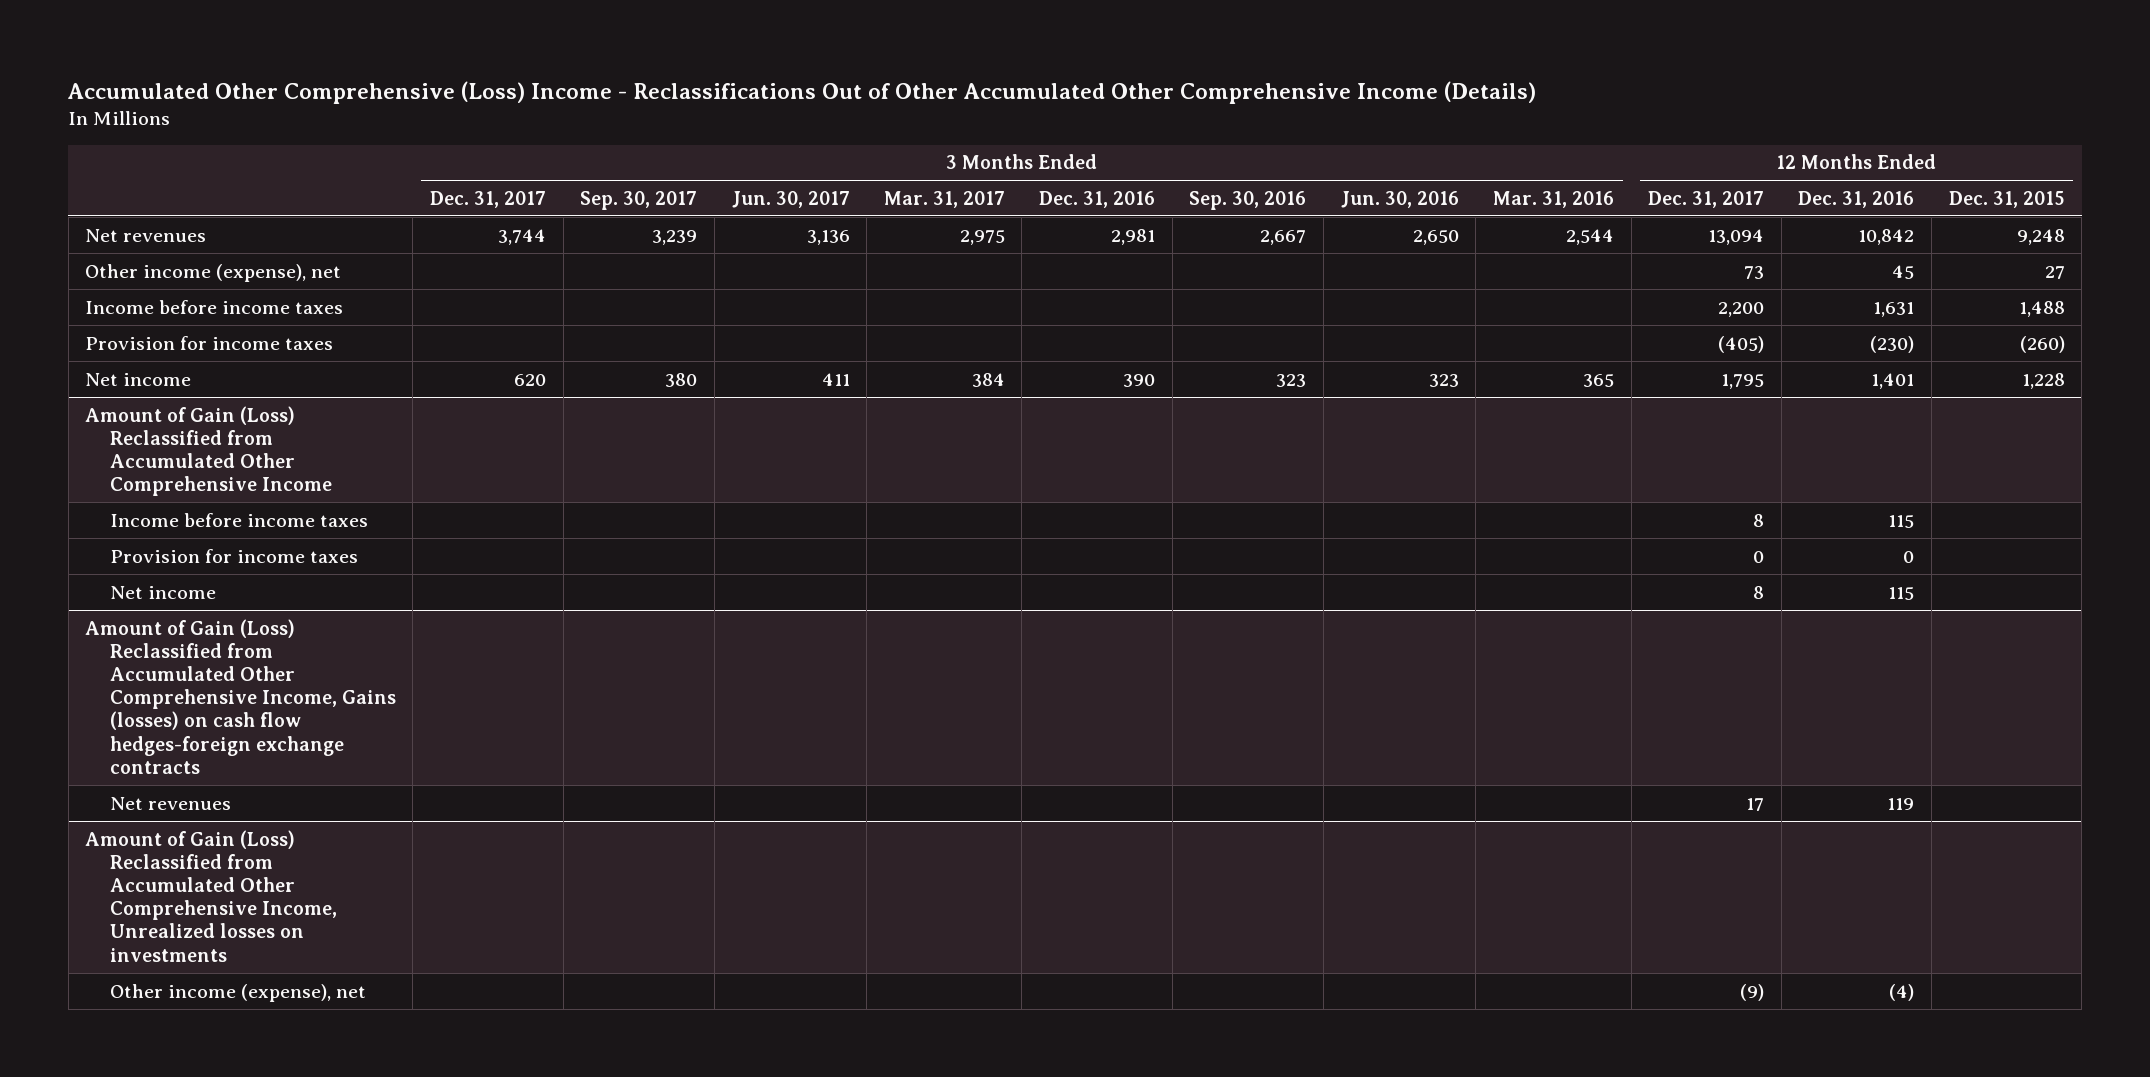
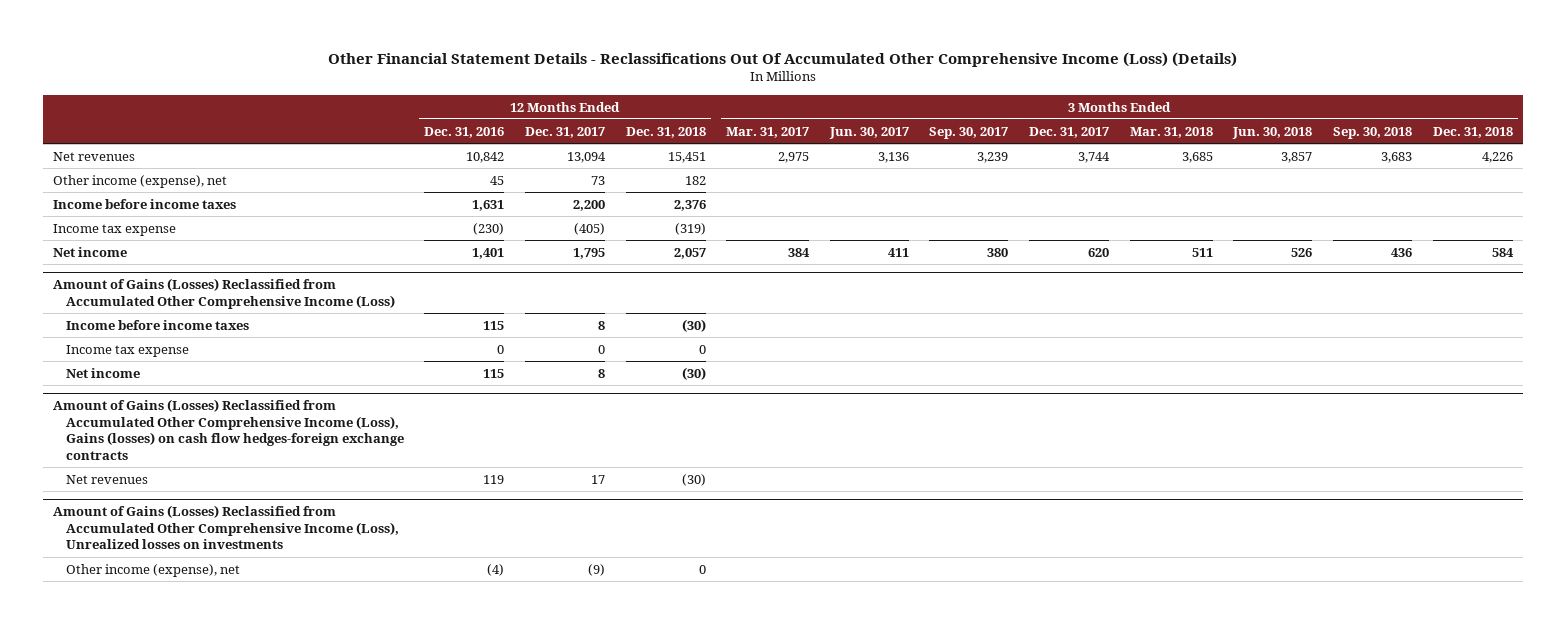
- Accumulated Other Comprehensive (Loss) Income - Reclassifications Out of Other Accumulated Other Comprehensive Income (Details)
+ Other Financial Statement Details - Reclassifications Out Of Accumulated Other Comprehensive Income (Loss) (Details)
- | 3 Months Ended Dec. 31, 2017 | 3 Months Ended Sep. 30, 2017 | 3 Months Ended Jun. 30, 2017 | 3 Months Ended Mar. 31, 2017 | 3 Months Ended Dec. 31, 2016 | 3 Months Ended Sep. 30, 2016 | 3 Months Ended Jun. 30, 2016 | 3 Months Ended Mar. 31, 2016 | 12 Months Ended Dec. 31, 2017 | 12 Months Ended Dec. 31, 2016 | 12 Months Ended Dec. 31, 2015
+ | 12 Months Ended Dec. 31, 2016 | 12 Months Ended Dec. 31, 2017 | 12 Months Ended Dec. 31, 2018 | 3 Months Ended Mar. 31, 2017 | 3 Months Ended Jun. 30, 2017 | 3 Months Ended Sep. 30, 2017 | 3 Months Ended Dec. 31, 2017 | 3 Months Ended Mar. 31, 2018 | 3 Months Ended Jun. 30, 2018 | 3 Months Ended Sep. 30, 2018 | 3 Months Ended Dec. 31, 2018
- Provision for income taxes | | | | | | | | | (405) | (230) | (260)
+ Income tax expense | (230) | (405) | (319) | | | | | | | |
- Amount of Gain (Loss) Reclassified from Accumulated Other Comprehensive Income
+ Amount of Gains (Losses) Reclassified from Accumulated Other Comprehensive Income (Loss)
- Provision for income taxes | | | | | | | | | 0 | 0 |
+ Income tax expense | 0 | 0 | 0 | | | | | | | |
- Amount of Gain (Loss) Reclassified from Accumulated Other Comprehensive Income, Gains (losses) on cash flow hedges-foreign exchange contracts
+ Amount of Gains (Losses) Reclassified from Accumulated Other Comprehensive Income (Loss), Gains (losses) on cash flow hedges-foreign exchange contracts
- Amount of Gain (Loss) Reclassified from Accumulated Other Comprehensive Income, Unrealized losses on investments
+ Amount of Gains (Losses) Reclassified from Accumulated Other Comprehensive Income (Loss), Unrealized losses on investments

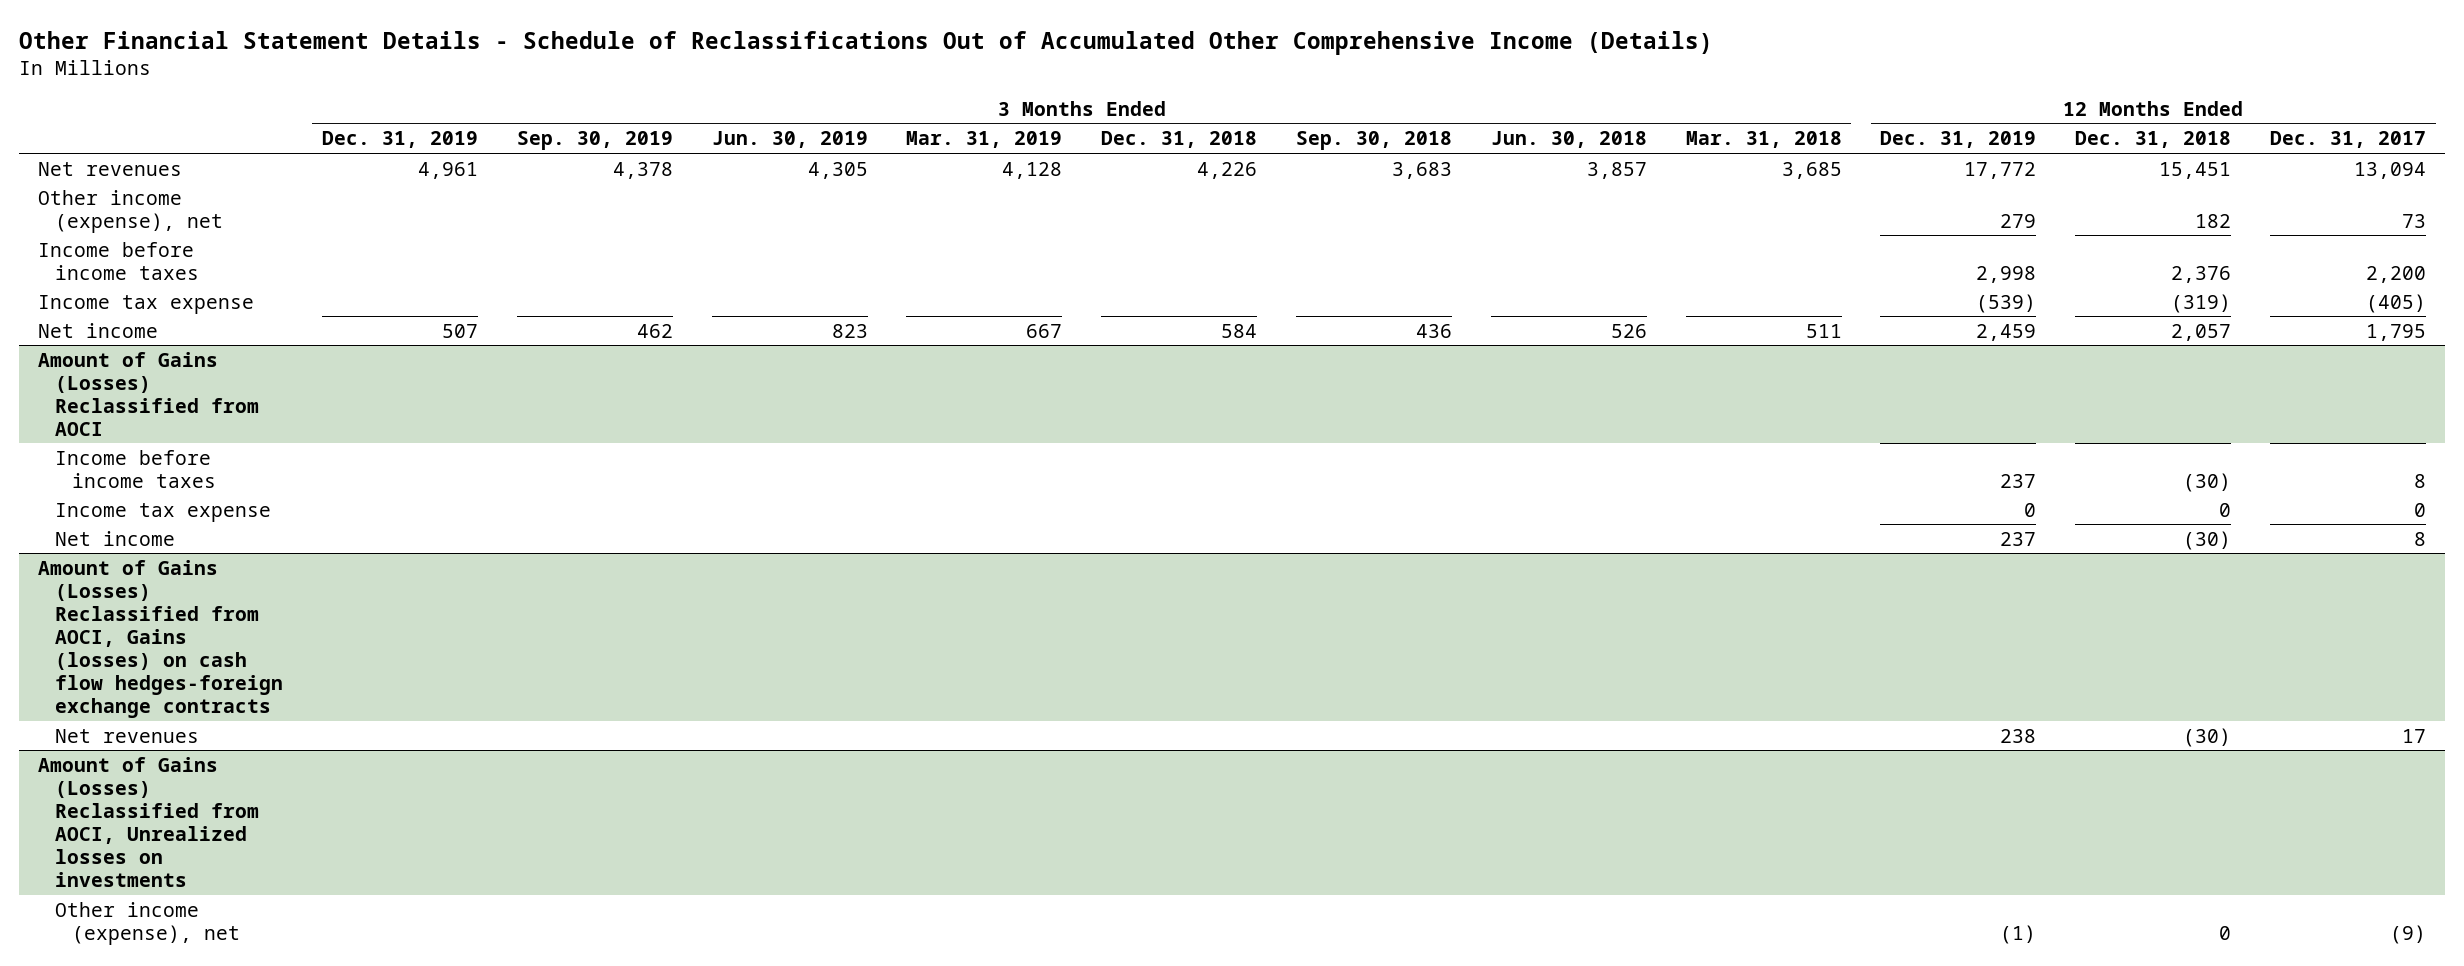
- Other Financial Statement Details - Reclassifications Out Of Accumulated Other Comprehensive Income (Loss) (Details)
+ Other Financial Statement Details - Schedule of Reclassifications Out of Accumulated Other Comprehensive Income (Details)
- | 12 Months Ended Dec. 31, 2016 | 12 Months Ended Dec. 31, 2017 | 12 Months Ended Dec. 31, 2018 | 3 Months Ended Mar. 31, 2017 | 3 Months Ended Jun. 30, 2017 | 3 Months Ended Sep. 30, 2017 | 3 Months Ended Dec. 31, 2017 | 3 Months Ended Mar. 31, 2018 | 3 Months Ended Jun. 30, 2018 | 3 Months Ended Sep. 30, 2018 | 3 Months Ended Dec. 31, 2018
+ | 3 Months Ended Dec. 31, 2019 | 3 Months Ended Sep. 30, 2019 | 3 Months Ended Jun. 30, 2019 | 3 Months Ended Mar. 31, 2019 | 3 Months Ended Dec. 31, 2018 | 3 Months Ended Sep. 30, 2018 | 3 Months Ended Jun. 30, 2018 | 3 Months Ended Mar. 31, 2018 | 12 Months Ended Dec. 31, 2019 | 12 Months Ended Dec. 31, 2018 | 12 Months Ended Dec. 31, 2017
- Amount of Gains (Losses) Reclassified from Accumulated Other Comprehensive Income (Loss)
+ Amount of Gains (Losses) Reclassified from AOCI
- Amount of Gains (Losses) Reclassified from Accumulated Other Comprehensive Income (Loss), Gains (losses) on cash flow hedges-foreign exchange contracts
+ Amount of Gains (Losses) Reclassified from AOCI, Gains (losses) on cash flow hedges-foreign exchange contracts
- Amount of Gains (Losses) Reclassified from Accumulated Other Comprehensive Income (Loss), Unrealized losses on investments
+ Amount of Gains (Losses) Reclassified from AOCI, Unrealized losses on investments

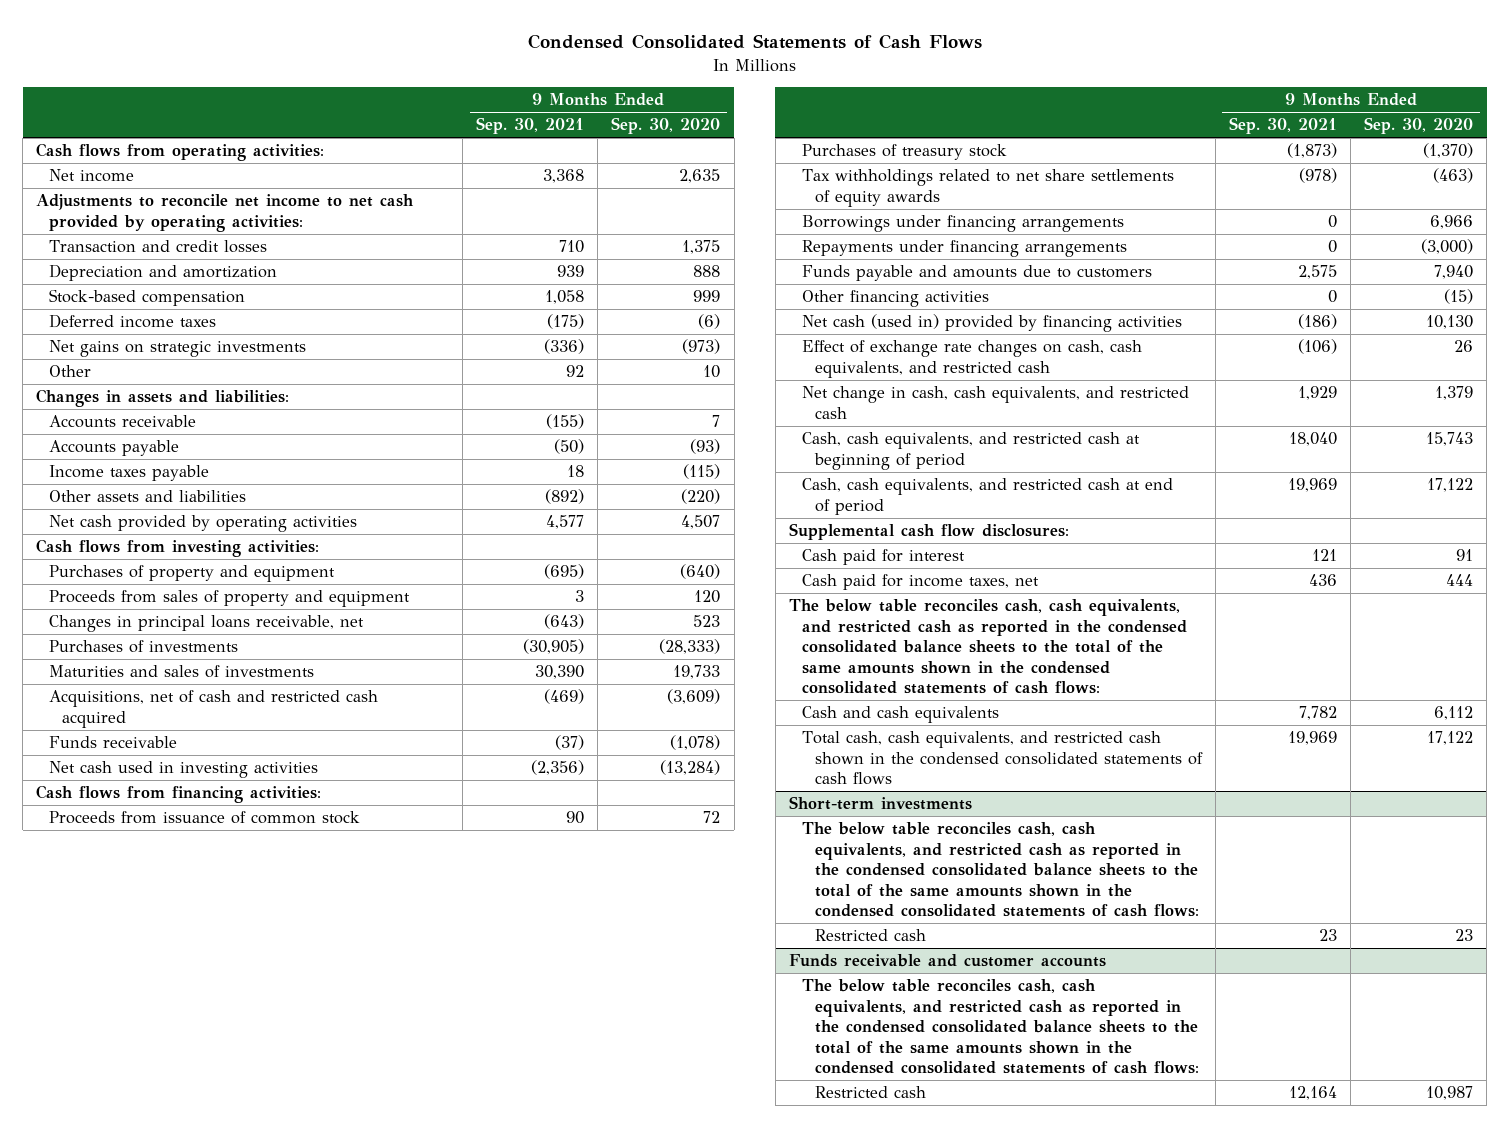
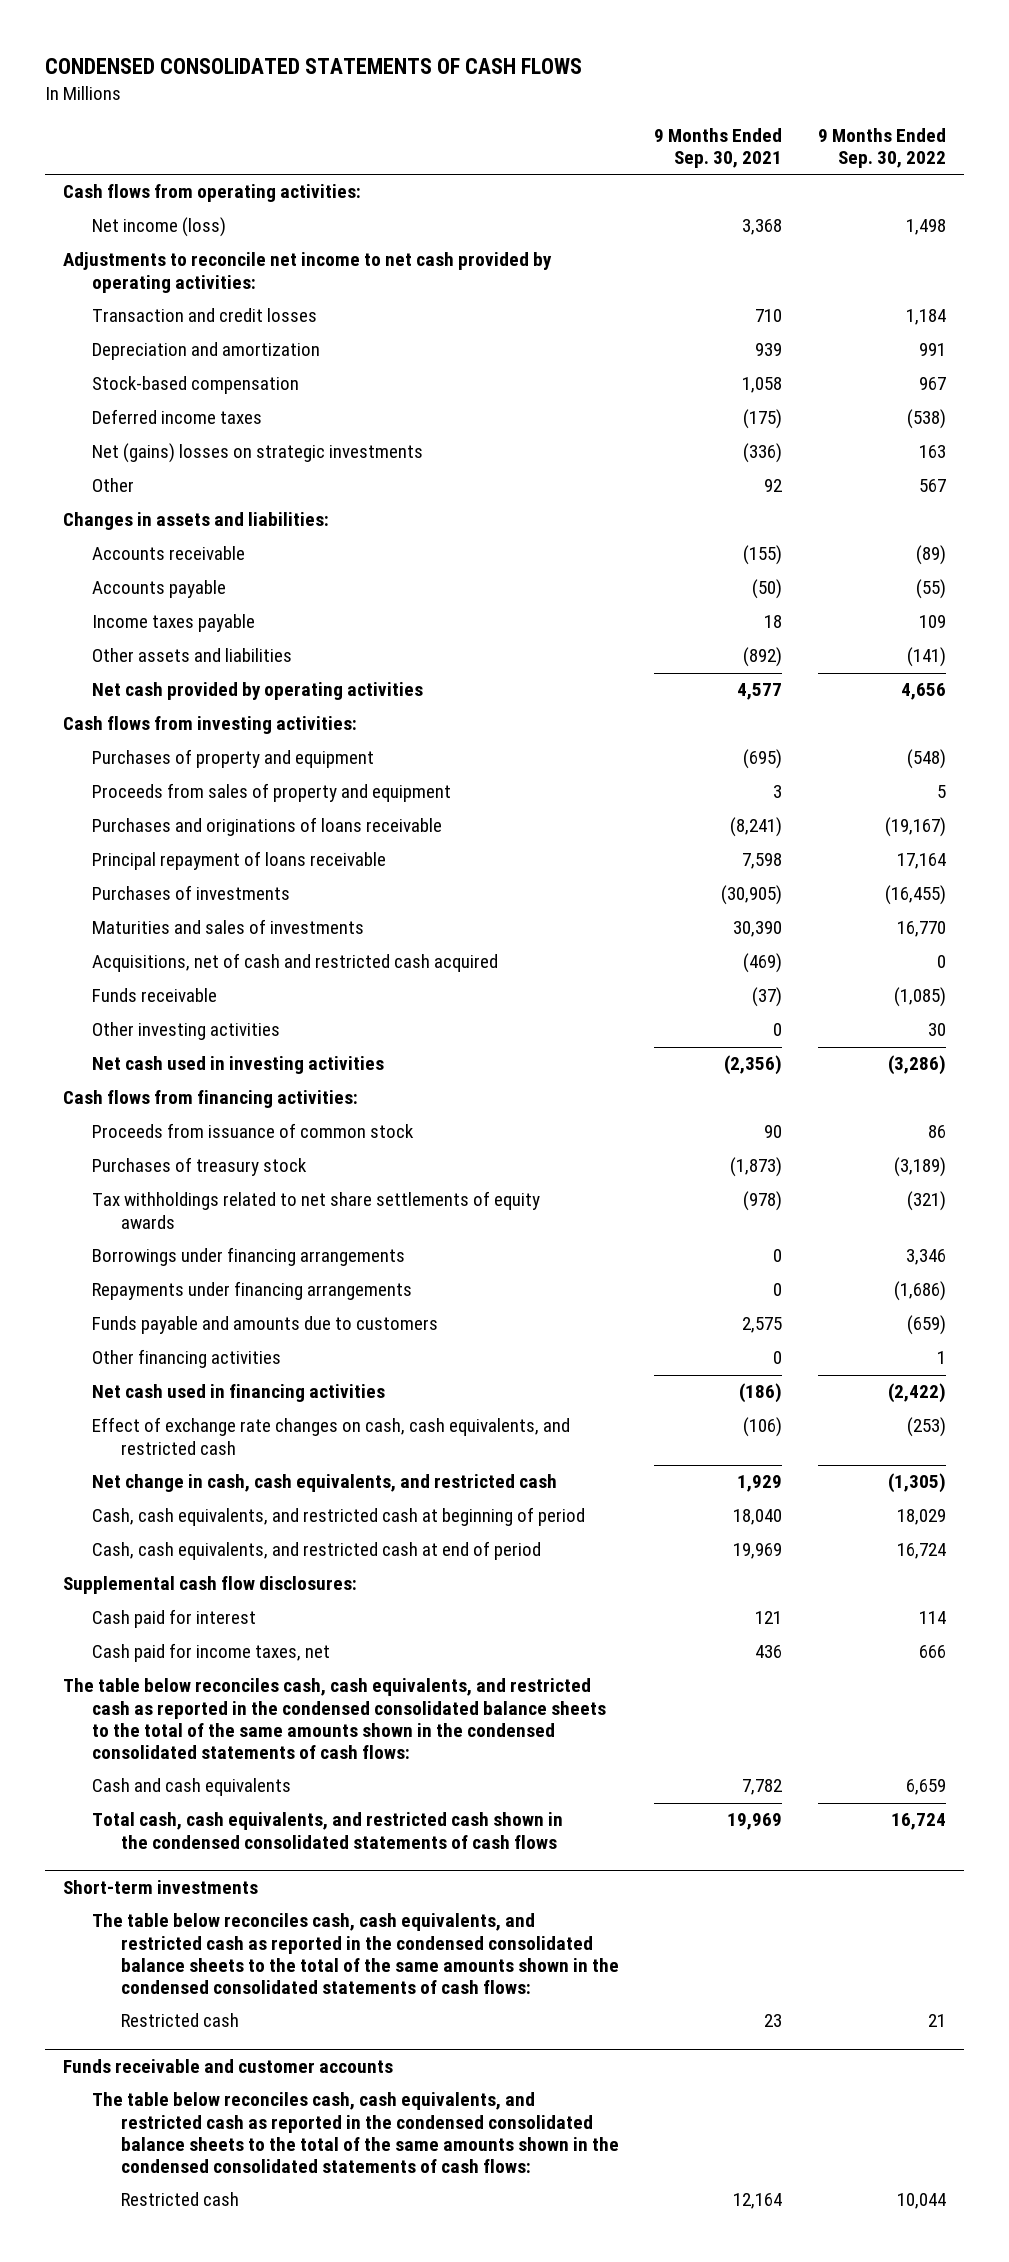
- Condensed Consolidated Statements of Cash Flows
+ CONDENSED CONSOLIDATED STATEMENTS OF CASH FLOWS
- | 9 Months Ended Sep. 30, 2021 | 9 Months Ended Sep. 30, 2020
+ | 9 Months Ended Sep. 30, 2021 | 9 Months Ended Sep. 30, 2022
- Net income | 3,368 | 2,635
+ Net income (loss) | 3,368 | 1,498
- Net gains on strategic investments | (336) | (973)
+ Net (gains) losses on strategic investments | (336) | 163
- Changes in principal loans receivable, net | (643) | 523
+ Purchases and originations of loans receivable | (8,241) | (19,167)
+ Principal repayment of loans receivable | 7,598 | 17,164
+ Other investing activities | 0 | 30
- Net cash (used in) provided by financing activities | (186) | 10,130
+ Net cash used in financing activities | (186) | (2,422)
- The below table reconciles cash, cash equivalents, and restricted cash as reported in the condensed consolidated balance sheets to the total of the same amounts shown in the condensed consolidated statements of cash flows:
+ The table below reconciles cash, cash equivalents, and restricted cash as reported in the condensed consolidated balance sheets to the total of the same amounts shown in the condensed consolidated statements of cash flows:
@ Short-term investments
- The below table reconciles cash, cash equivalents, and restricted cash as reported in the condensed consolidated balance sheets to the total of the same amounts shown in the condensed consolidated statements of cash flows:
+ The table below reconciles cash, cash equivalents, and restricted cash as reported in the condensed consolidated balance sheets to the total of the same amounts shown in the condensed consolidated statements of cash flows:
@ Funds receivable and customer accounts
- The below table reconciles cash, cash equivalents, and restricted cash as reported in the condensed consolidated balance sheets to the total of the same amounts shown in the condensed consolidated statements of cash flows:
+ The table below reconciles cash, cash equivalents, and restricted cash as reported in the condensed consolidated balance sheets to the total of the same amounts shown in the condensed consolidated statements of cash flows:

